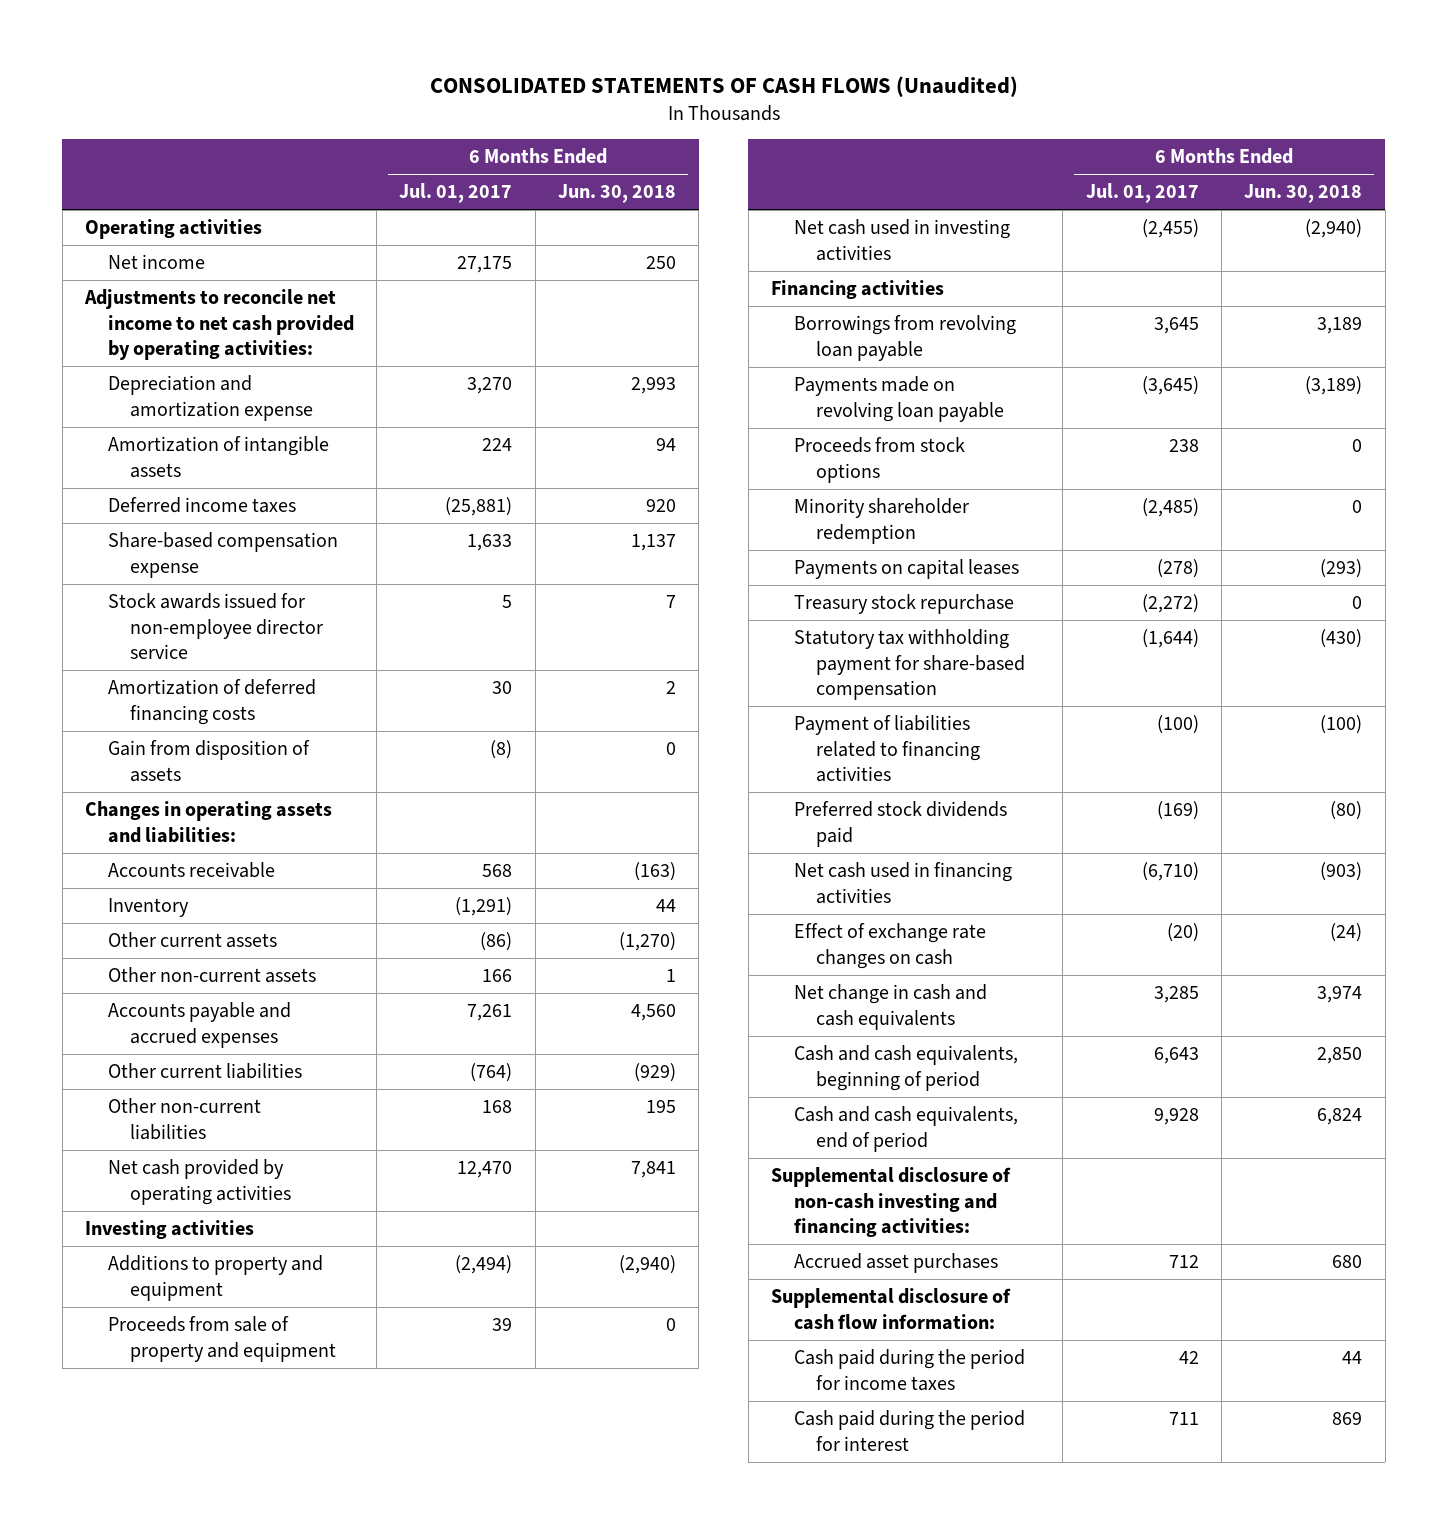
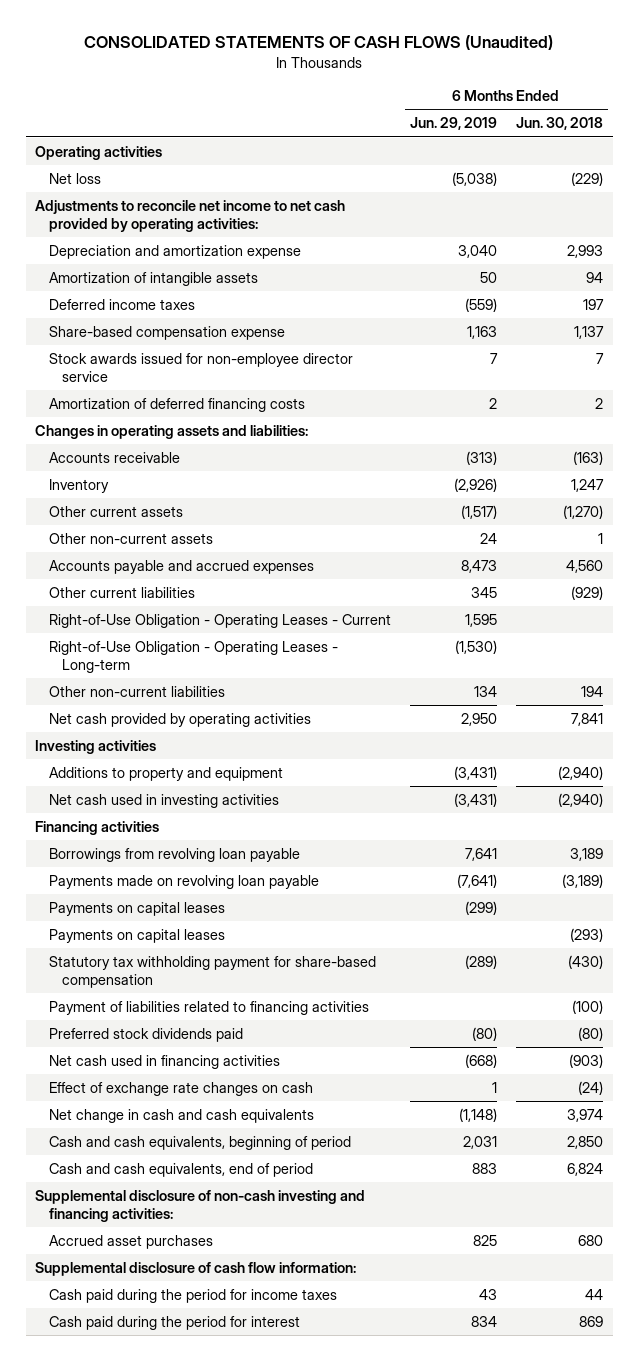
- | 6 Months Ended Jul. 01, 2017 | 6 Months Ended Jun. 30, 2018
+ | 6 Months Ended Jun. 29, 2019 | 6 Months Ended Jun. 30, 2018
- Net income | 27,175 | 250
+ Net loss | (5,038) | (229)
- Deferred income taxes | (25,881) | 920
+ Deferred income taxes | (559) | 197
- Gain from disposition of assets | (8) | 0
- Inventory | (1,291) | 44
+ Inventory | (2,926) | 1,247
- Other non-current liabilities | 168 | 195
+ Right-of-Use Obligation - Operating Leases - Current | 1,595 |
+ Right-of-Use Obligation - Operating Leases - Long-term | (1,530) |
+ Other non-current liabilities | 134 | 194
- Proceeds from sale of property and equipment | 39 | 0
- Proceeds from stock options | 238 | 0
- Minority shareholder redemption | (2,485) | 0
+ Payments on capital leases | (299) |
- Treasury stock repurchase | (2,272) | 0

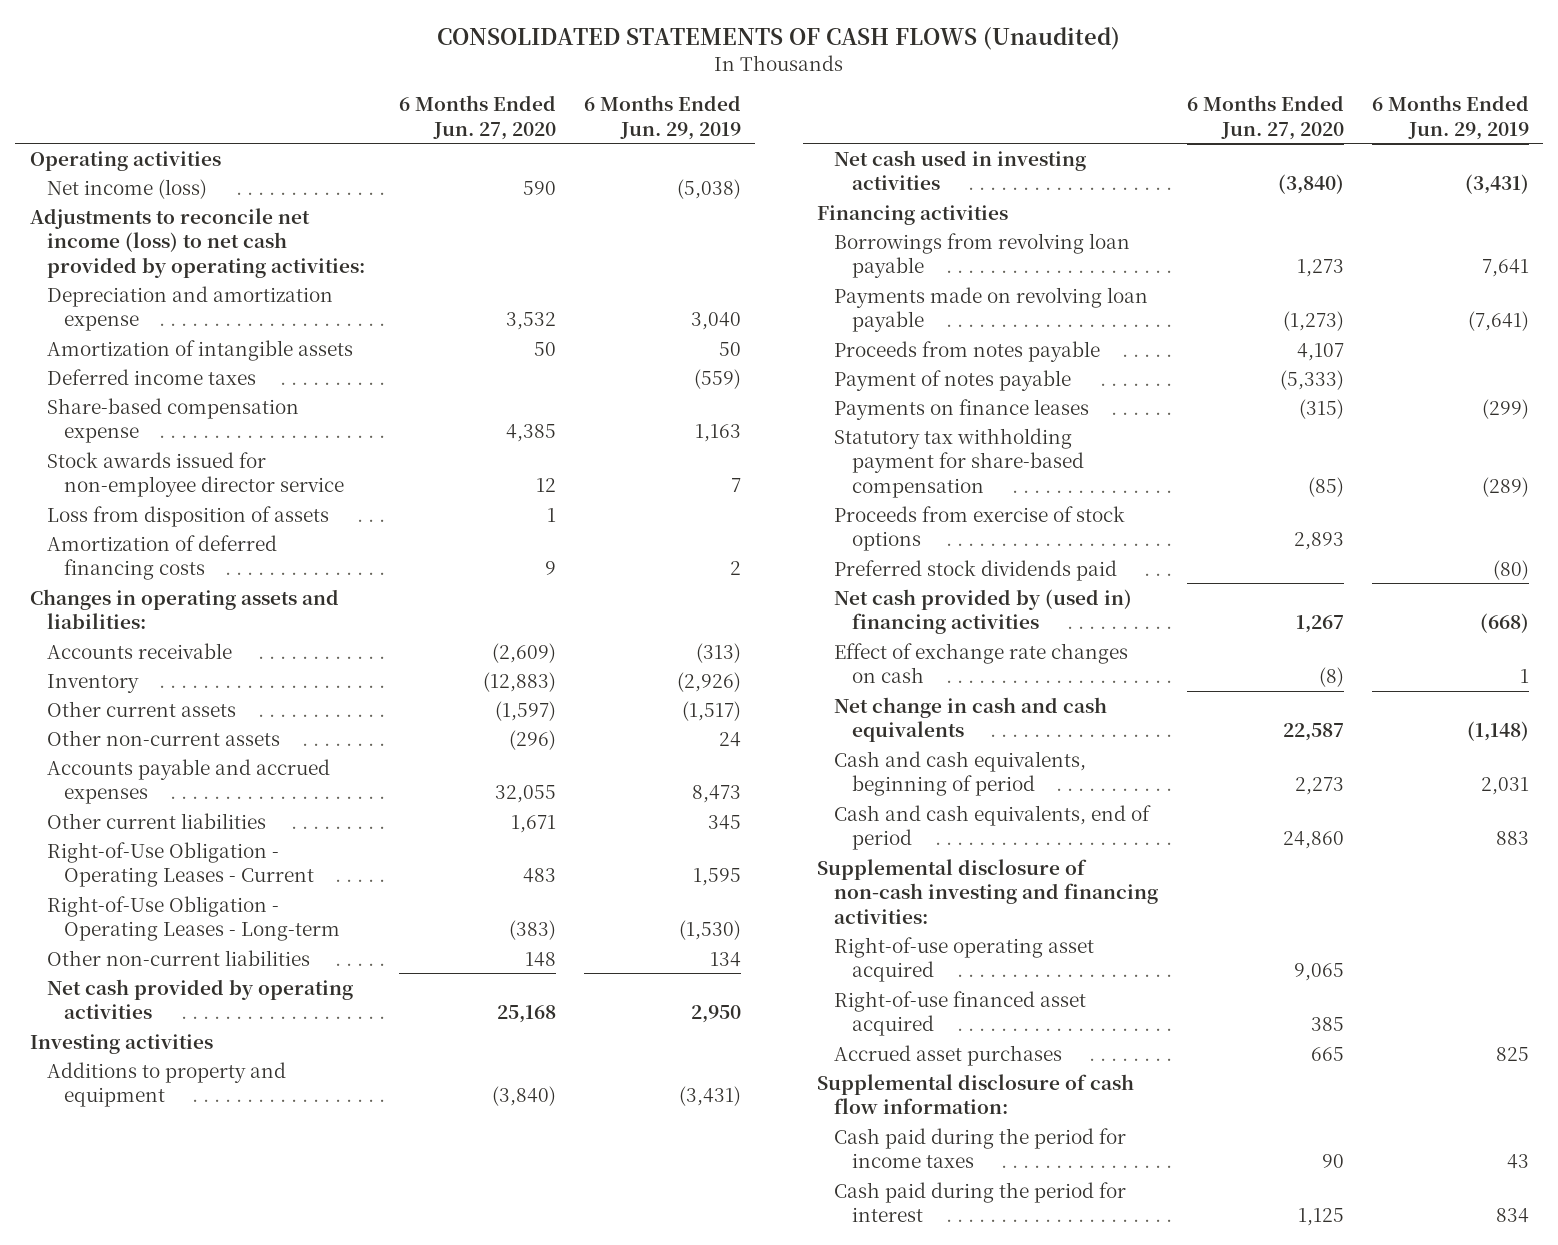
- | 6 Months Ended Jun. 29, 2019 | 6 Months Ended Jun. 30, 2018
+ | 6 Months Ended Jun. 27, 2020 | 6 Months Ended Jun. 29, 2019
- Net loss | (5,038) | (229)
- Adjustments to reconcile net income to net cash provided by operating activities:
+ Net income (loss) | 590 | (5,038)
+ Adjustments to reconcile net income (loss) to net cash provided by operating activities:
+ Loss from disposition of assets | 1 |
- Payments on capital leases | (299) |
- Payments on capital leases | | (293)
+ Proceeds from notes payable | 4,107 |
+ Payment of notes payable | (5,333) |
+ Payments on finance leases | (315) | (299)
- Payment of liabilities related to financing activities | | (100)
+ Proceeds from exercise of stock options | 2,893 |
- Net cash used in financing activities | (668) | (903)
+ Net cash provided by (used in) financing activities | 1,267 | (668)
+ Right-of-use operating asset acquired | 9,065 |
+ Right-of-use financed asset acquired | 385 |

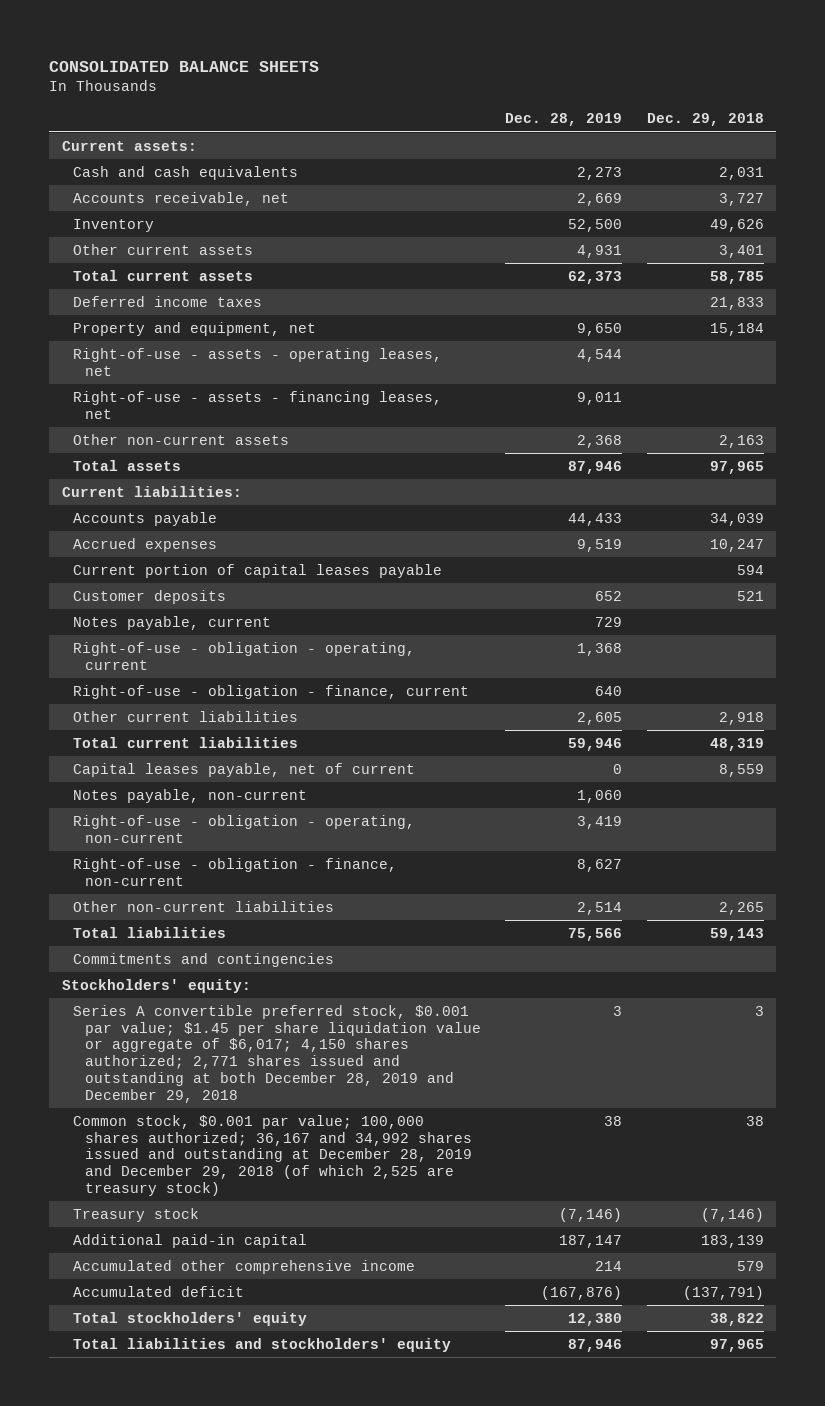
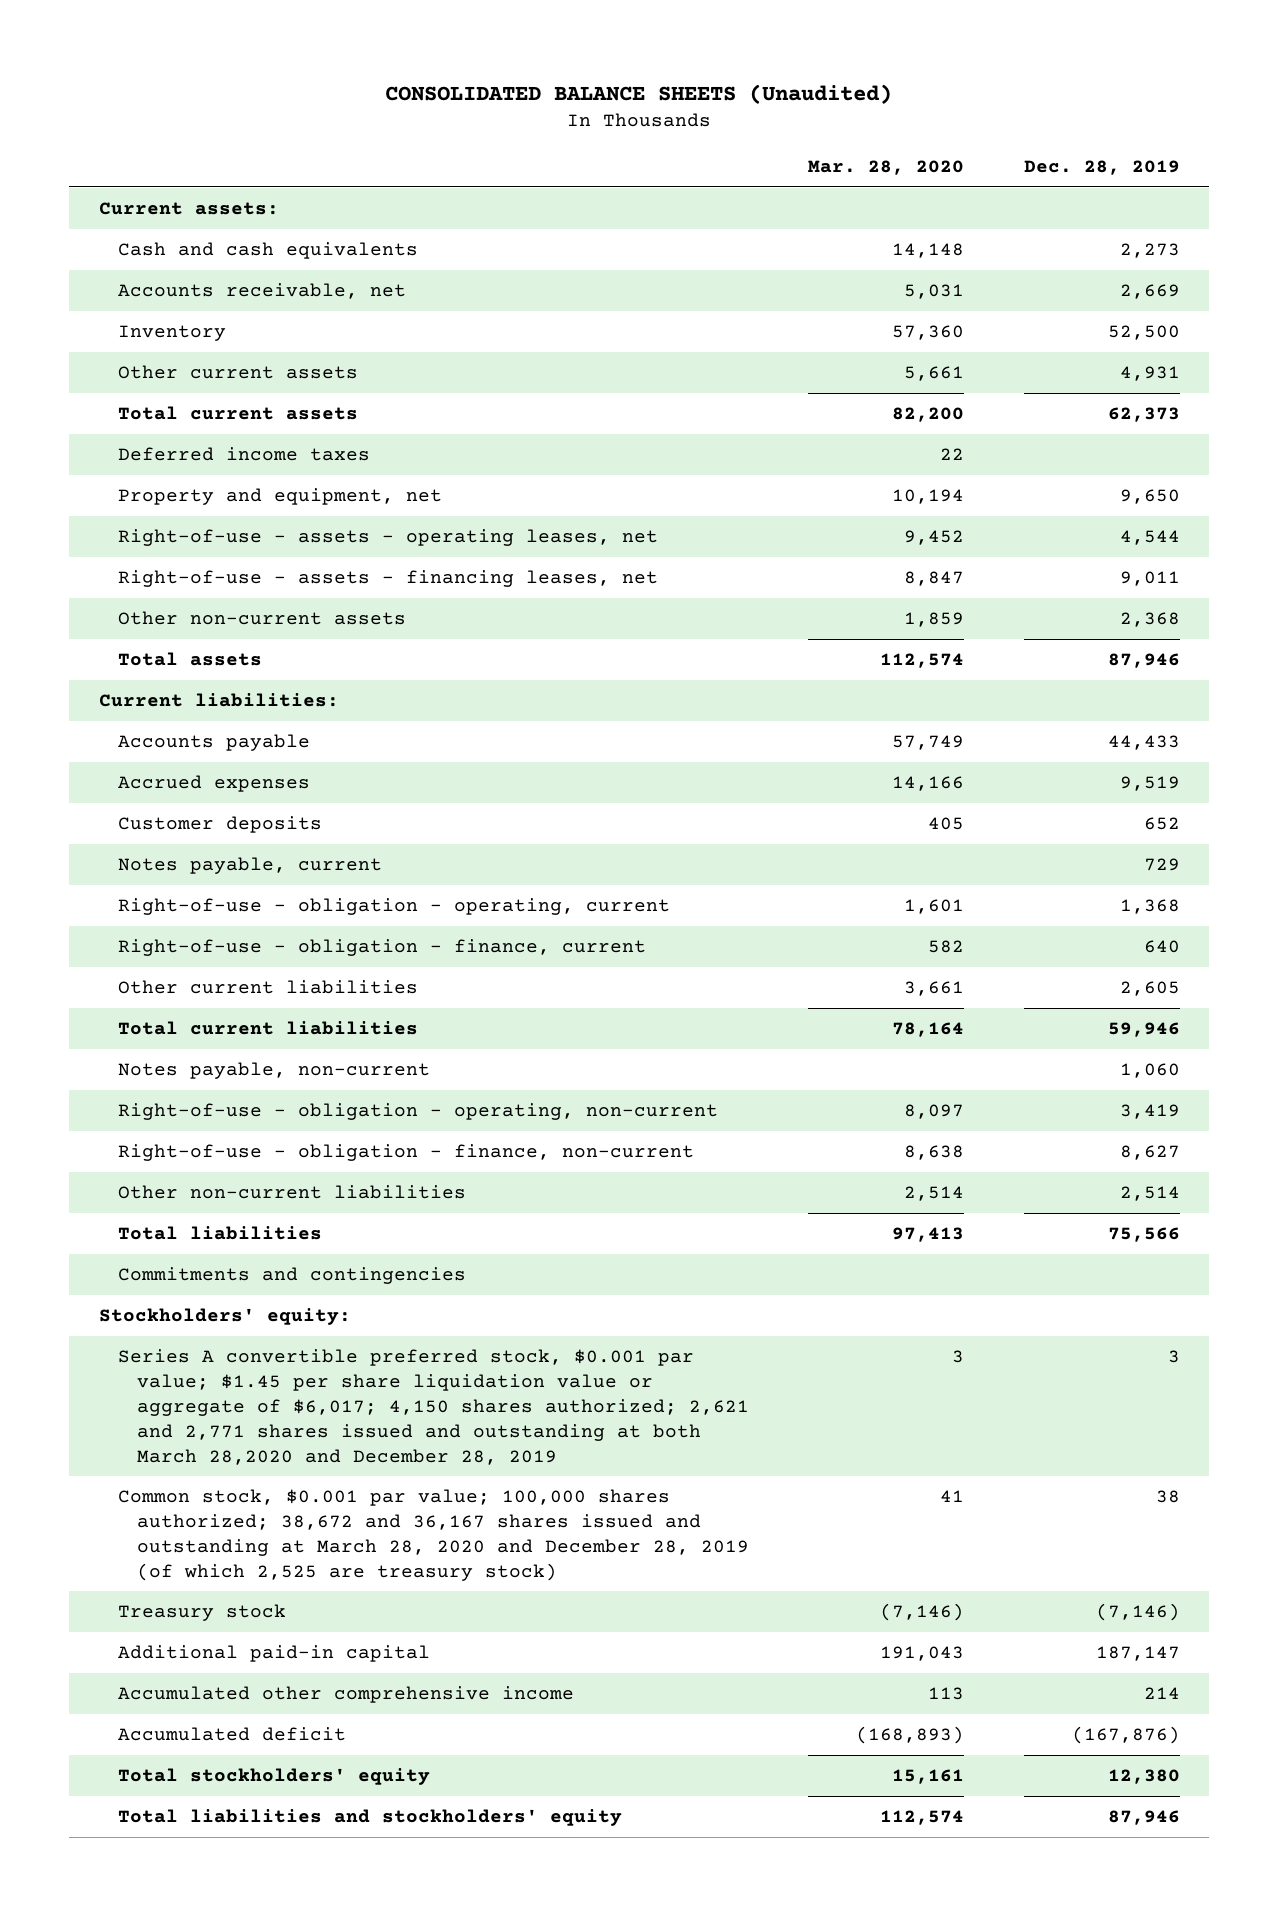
- CONSOLIDATED BALANCE SHEETS
+ CONSOLIDATED BALANCE SHEETS (Unaudited)
- | Dec. 28, 2019 | Dec. 29, 2018
+ | Mar. 28, 2020 | Dec. 28, 2019
- Current portion of capital leases payable | | 594
- Capital leases payable, net of current | 0 | 8,559
- Series A convertible preferred stock, $0.001 par value; $1.45 per share liquidation value or aggregate of $6,017; 4,150 shares authorized; 2,771 shares issued and outstanding at both December 28, 2019 and December 29, 2018 | 3 | 3
- Common stock, $0.001 par value; 100,000 shares authorized; 36,167 and 34,992 shares issued and outstanding at December 28, 2019 and December 29, 2018 (of which 2,525 are treasury stock) | 38 | 38
+ Series A convertible preferred stock, $0.001 par value; $1.45 per share liquidation value or aggregate of $6,017; 4,150 shares authorized; 2,621 and 2,771 shares issued and outstanding at both March 28,2020 and December 28, 2019 | 3 | 3
+ Common stock, $0.001 par value; 100,000 shares authorized; 38,672 and 36,167 shares issued and outstanding at March 28, 2020 and December 28, 2019 (of which 2,525 are treasury stock) | 41 | 38

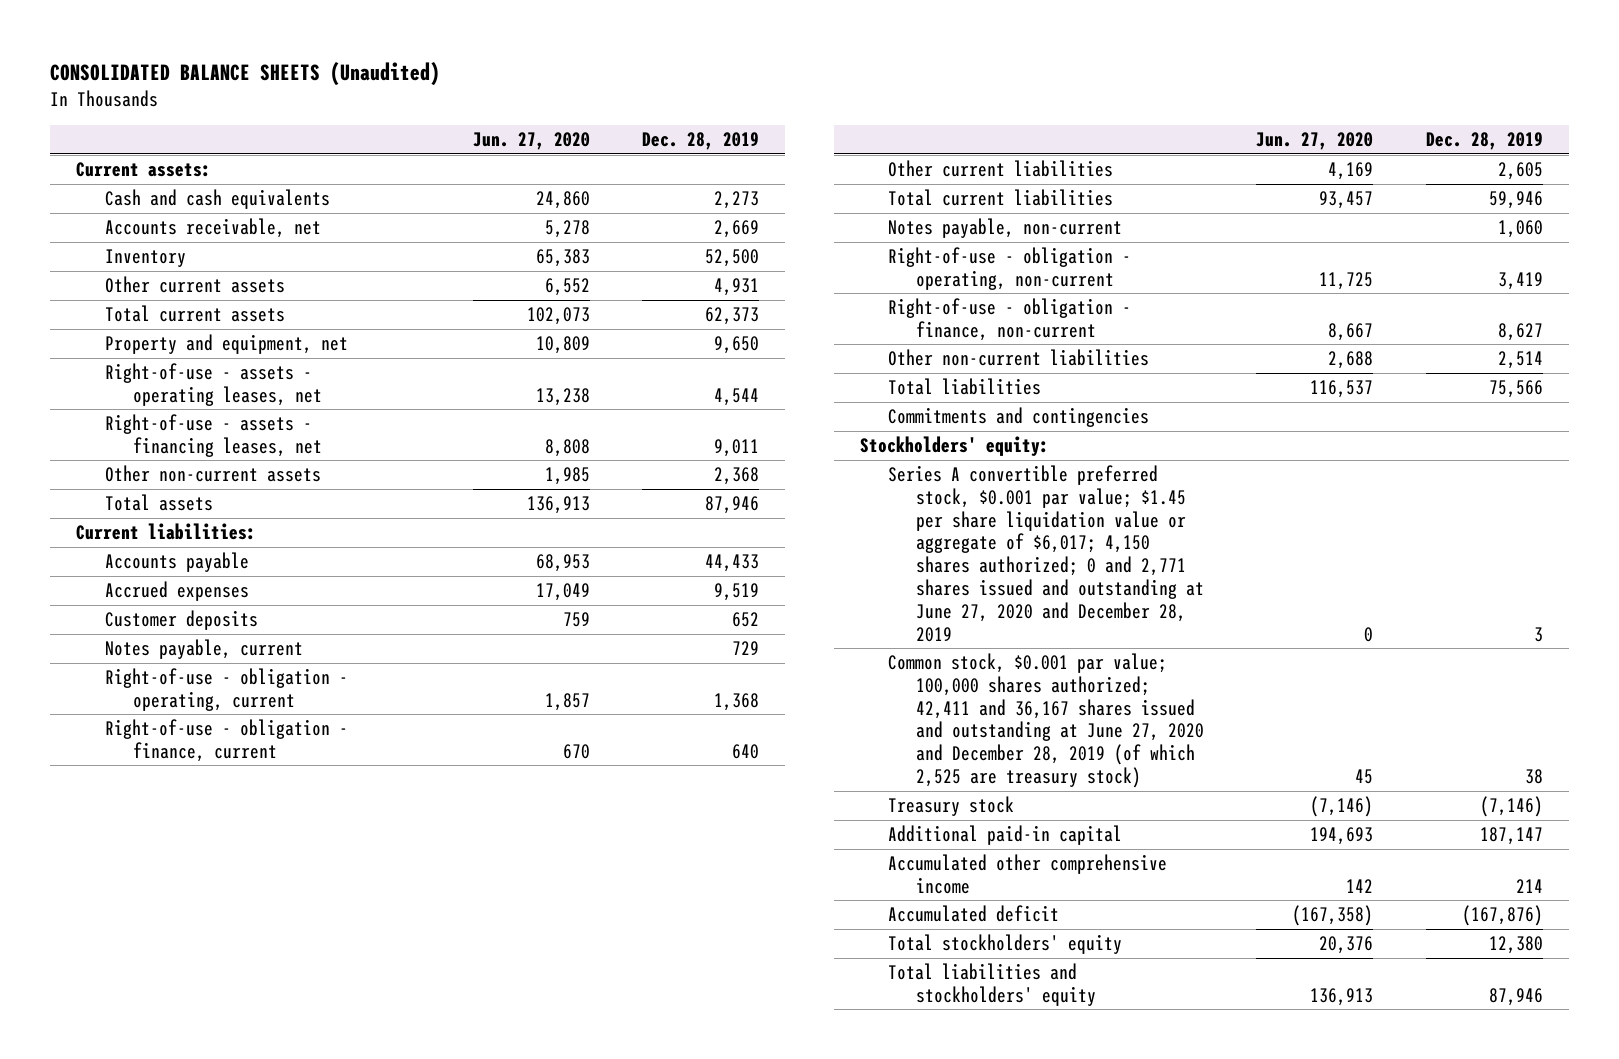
- | Mar. 28, 2020 | Dec. 28, 2019
+ | Jun. 27, 2020 | Dec. 28, 2019
- Deferred income taxes | 22 |
- Series A convertible preferred stock, $0.001 par value; $1.45 per share liquidation value or aggregate of $6,017; 4,150 shares authorized; 2,621 and 2,771 shares issued and outstanding at both March 28,2020 and December 28, 2019 | 3 | 3
- Common stock, $0.001 par value; 100,000 shares authorized; 38,672 and 36,167 shares issued and outstanding at March 28, 2020 and December 28, 2019 (of which 2,525 are treasury stock) | 41 | 38
+ Series A convertible preferred stock, $0.001 par value; $1.45 per share liquidation value or aggregate of $6,017; 4,150 shares authorized; 0 and 2,771 shares issued and outstanding at June 27, 2020 and December 28, 2019 | 0 | 3
+ Common stock, $0.001 par value; 100,000 shares authorized; 42,411 and 36,167 shares issued and outstanding at June 27, 2020 and December 28, 2019 (of which 2,525 are treasury stock) | 45 | 38

